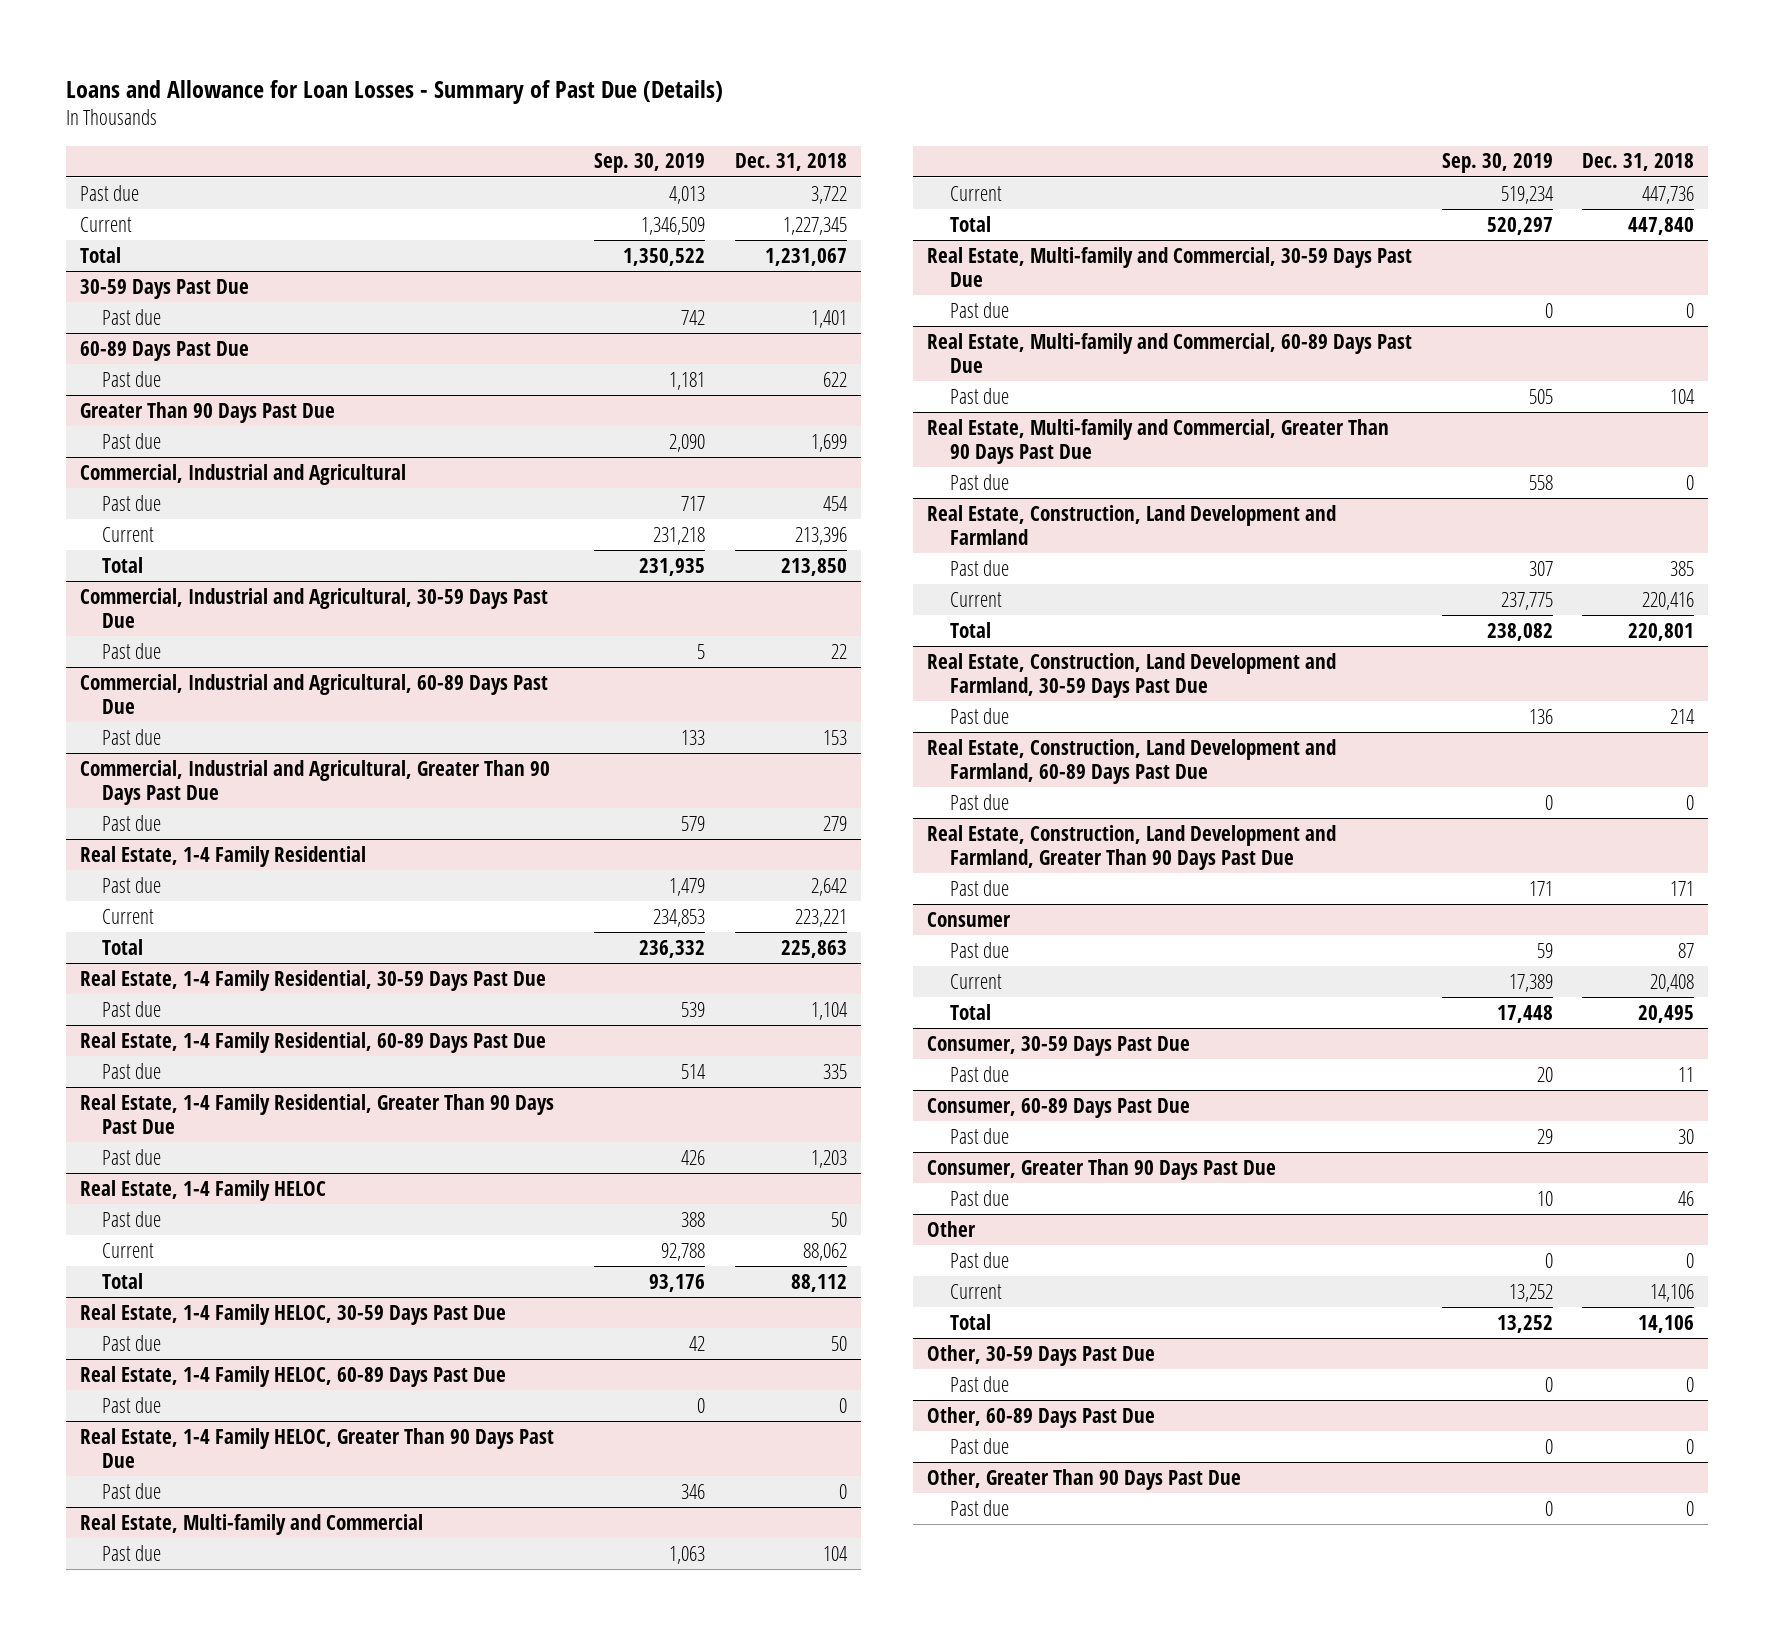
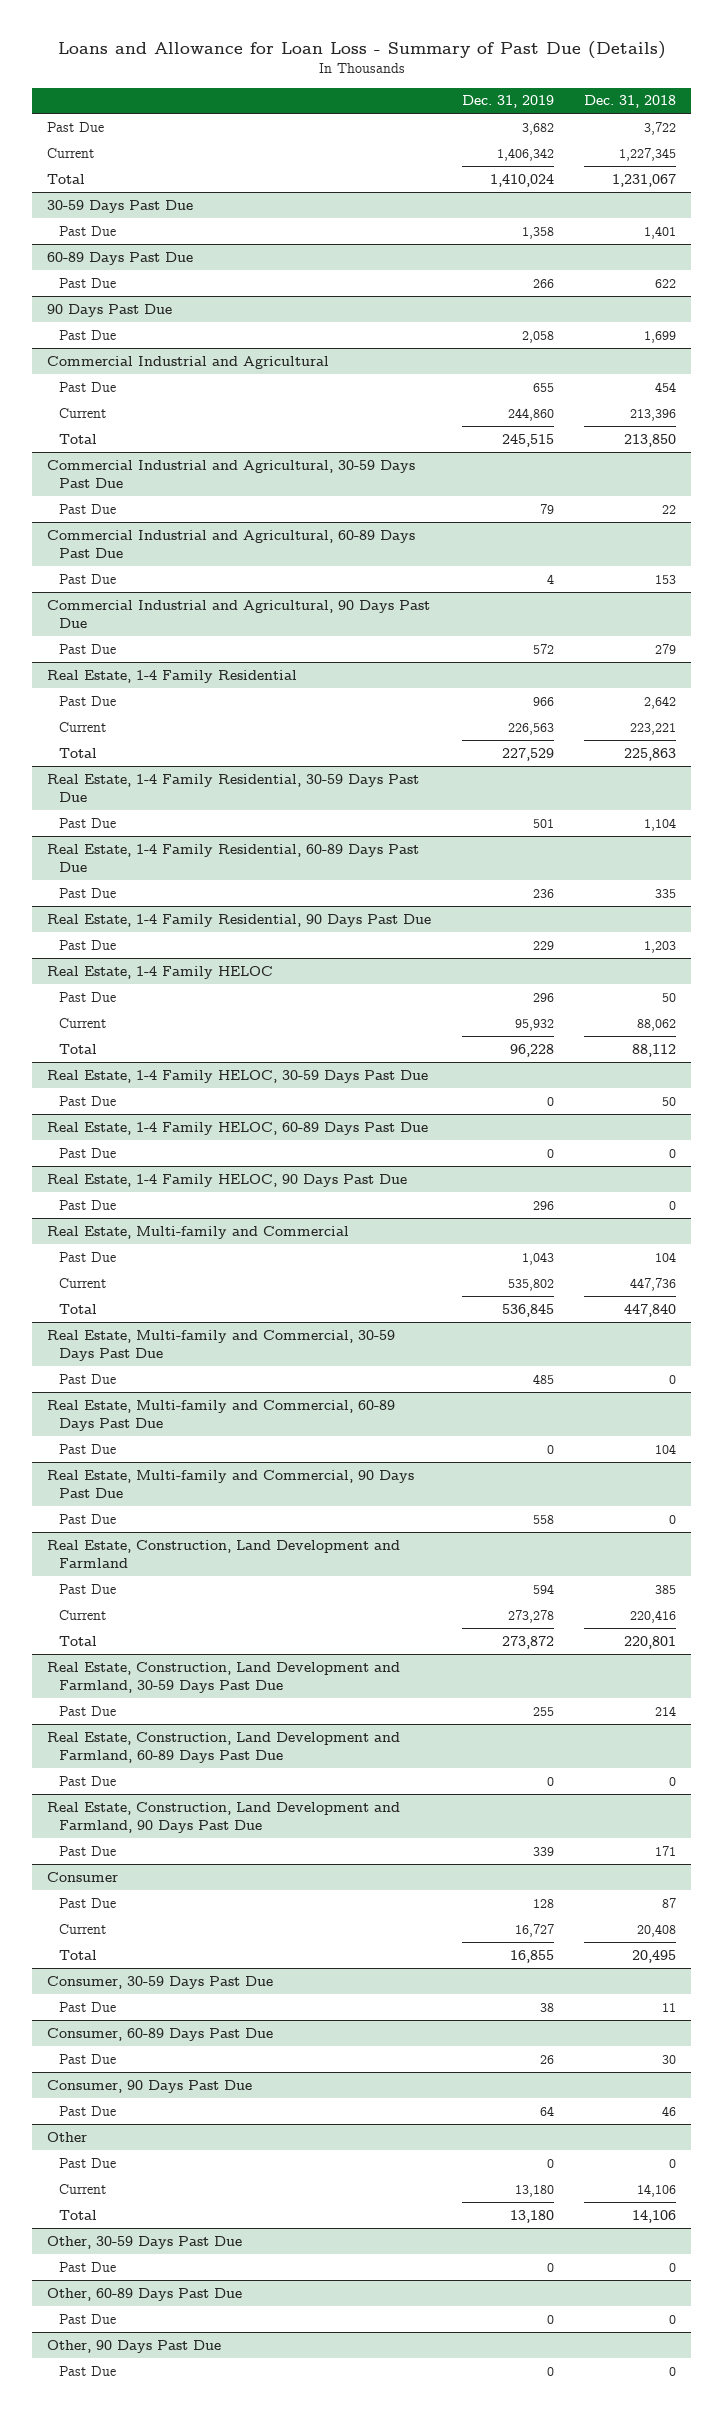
- Loans and Allowance for Loan Losses - Summary of Past Due (Details)
+ Loans and Allowance for Loan Loss - Summary of Past Due (Details)
- | Sep. 30, 2019 | Dec. 31, 2018
+ | Dec. 31, 2019 | Dec. 31, 2018
- Past due | 4,013 | 3,722
+ Past Due | 3,682 | 3,722
@ 30-59 Days Past Due
- Past due | 742 | 1,401
+ Past Due | 1,358 | 1,401
@ 60-89 Days Past Due
- Past due | 1,181 | 622
- Greater Than 90 Days Past Due
- Past due | 2,090 | 1,699
- Commercial, Industrial and Agricultural
- Past due | 717 | 454
@ 60-89 Days Past Due
+ Past Due | 266 | 622
+ 90 Days Past Due
+ Past Due | 2,058 | 1,699
+ Commercial Industrial and Agricultural
+ Past Due | 655 | 454
- Commercial, Industrial and Agricultural, 30-59 Days Past Due
- Past due | 5 | 22
- Commercial, Industrial and Agricultural, 60-89 Days Past Due
- Past due | 133 | 153
- Commercial, Industrial and Agricultural, Greater Than 90 Days Past Due
- Past due | 579 | 279
+ Commercial Industrial and Agricultural, 30-59 Days Past Due
+ Past Due | 79 | 22
+ Commercial Industrial and Agricultural, 60-89 Days Past Due
+ Past Due | 4 | 153
+ Commercial Industrial and Agricultural, 90 Days Past Due
+ Past Due | 572 | 279
@ Real Estate, 1-4 Family Residential
- Past due | 1,479 | 2,642
+ Past Due | 966 | 2,642
@ Real Estate, 1-4 Family Residential, 30-59 Days Past Due
- Past due | 539 | 1,104
+ Past Due | 501 | 1,104
@ Real Estate, 1-4 Family Residential, 60-89 Days Past Due
- Past due | 514 | 335
- Real Estate, 1-4 Family Residential, Greater Than 90 Days Past Due
- Past due | 426 | 1,203
@ Real Estate, 1-4 Family Residential, 60-89 Days Past Due
+ Past Due | 236 | 335
+ Real Estate, 1-4 Family Residential, 90 Days Past Due
+ Past Due | 229 | 1,203
@ Real Estate, 1-4 Family HELOC
- Past due | 388 | 50
+ Past Due | 296 | 50
@ Real Estate, 1-4 Family HELOC, 30-59 Days Past Due
- Past due | 42 | 50
+ Past Due | 0 | 50
@ Real Estate, 1-4 Family HELOC, 60-89 Days Past Due
- Past due | 0 | 0
- Real Estate, 1-4 Family HELOC, Greater Than 90 Days Past Due
- Past due | 346 | 0
@ Real Estate, 1-4 Family HELOC, 60-89 Days Past Due
+ Past Due | 0 | 0
+ Real Estate, 1-4 Family HELOC, 90 Days Past Due
+ Past Due | 296 | 0
@ Real Estate, Multi-family and Commercial
- Past due | 1,063 | 104
+ Past Due | 1,043 | 104
@ Real Estate, Multi-family and Commercial, 30-59 Days Past Due
- Past due | 0 | 0
+ Past Due | 485 | 0
@ Real Estate, Multi-family and Commercial, 60-89 Days Past Due
- Past due | 505 | 104
- Real Estate, Multi-family and Commercial, Greater Than 90 Days Past Due
- Past due | 558 | 0
@ Real Estate, Multi-family and Commercial, 60-89 Days Past Due
+ Past Due | 0 | 104
+ Real Estate, Multi-family and Commercial, 90 Days Past Due
+ Past Due | 558 | 0
@ Real Estate, Construction, Land Development and Farmland
- Past due | 307 | 385
+ Past Due | 594 | 385
@ Real Estate, Construction, Land Development and Farmland, 30-59 Days Past Due
- Past due | 136 | 214
+ Past Due | 255 | 214
@ Real Estate, Construction, Land Development and Farmland, 60-89 Days Past Due
- Past due | 0 | 0
- Real Estate, Construction, Land Development and Farmland, Greater Than 90 Days Past Due
- Past due | 171 | 171
@ Real Estate, Construction, Land Development and Farmland, 60-89 Days Past Due
+ Past Due | 0 | 0
+ Real Estate, Construction, Land Development and Farmland, 90 Days Past Due
+ Past Due | 339 | 171
@ Consumer
- Past due | 59 | 87
+ Past Due | 128 | 87
@ Consumer, 30-59 Days Past Due
- Past due | 20 | 11
+ Past Due | 38 | 11
@ Consumer, 60-89 Days Past Due
- Past due | 29 | 30
- Consumer, Greater Than 90 Days Past Due
- Past due | 10 | 46
@ Consumer, 60-89 Days Past Due
+ Past Due | 26 | 30
+ Consumer, 90 Days Past Due
+ Past Due | 64 | 46
@ Other
- Past due | 0 | 0
+ Past Due | 0 | 0
@ Other, 30-59 Days Past Due
- Past due | 0 | 0
+ Past Due | 0 | 0
@ Other, 60-89 Days Past Due
- Past due | 0 | 0
- Other, Greater Than 90 Days Past Due
- Past due | 0 | 0
@ Other, 60-89 Days Past Due
+ Past Due | 0 | 0
+ Other, 90 Days Past Due
+ Past Due | 0 | 0

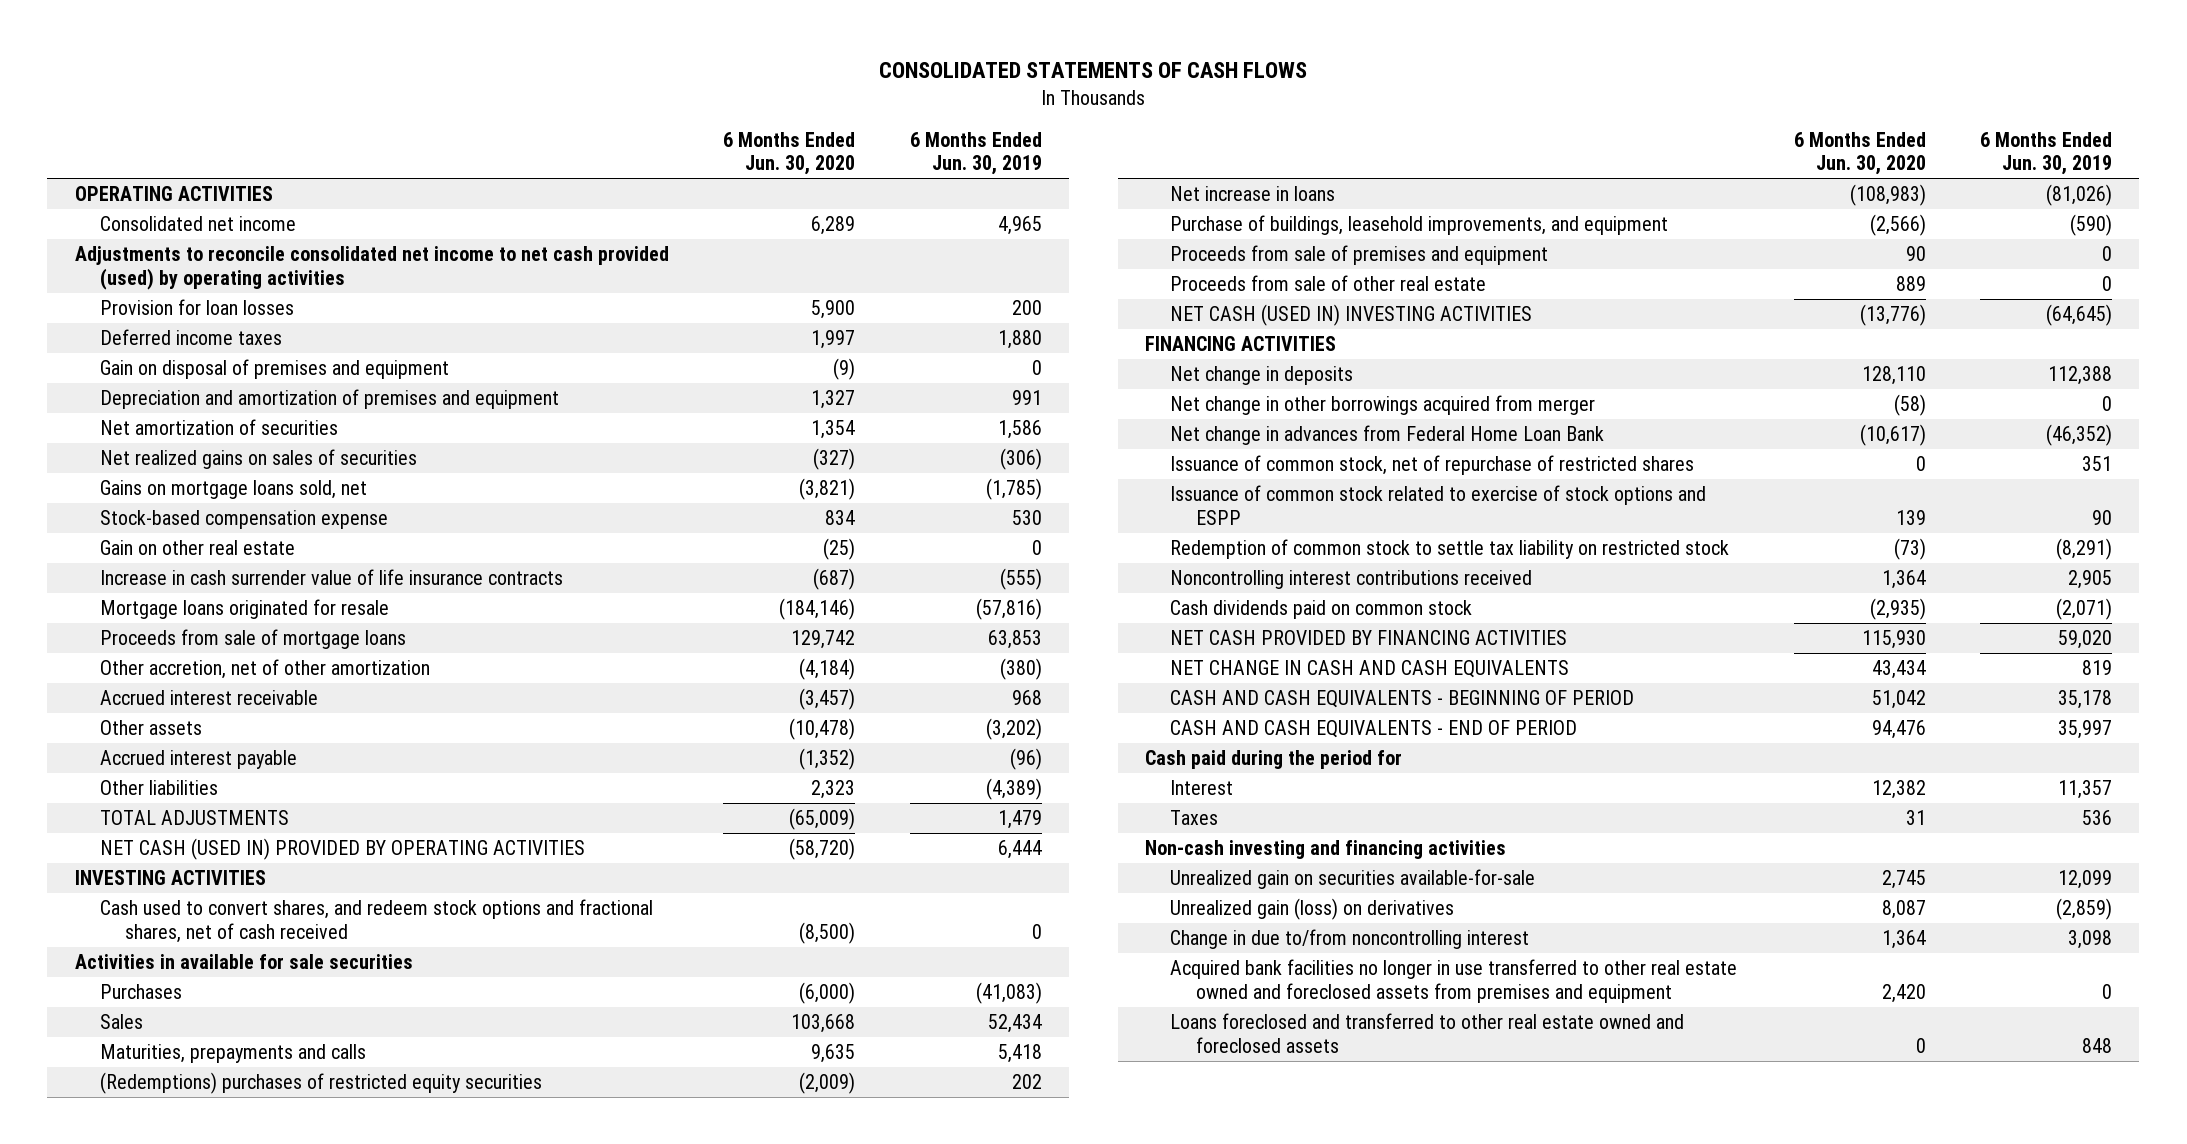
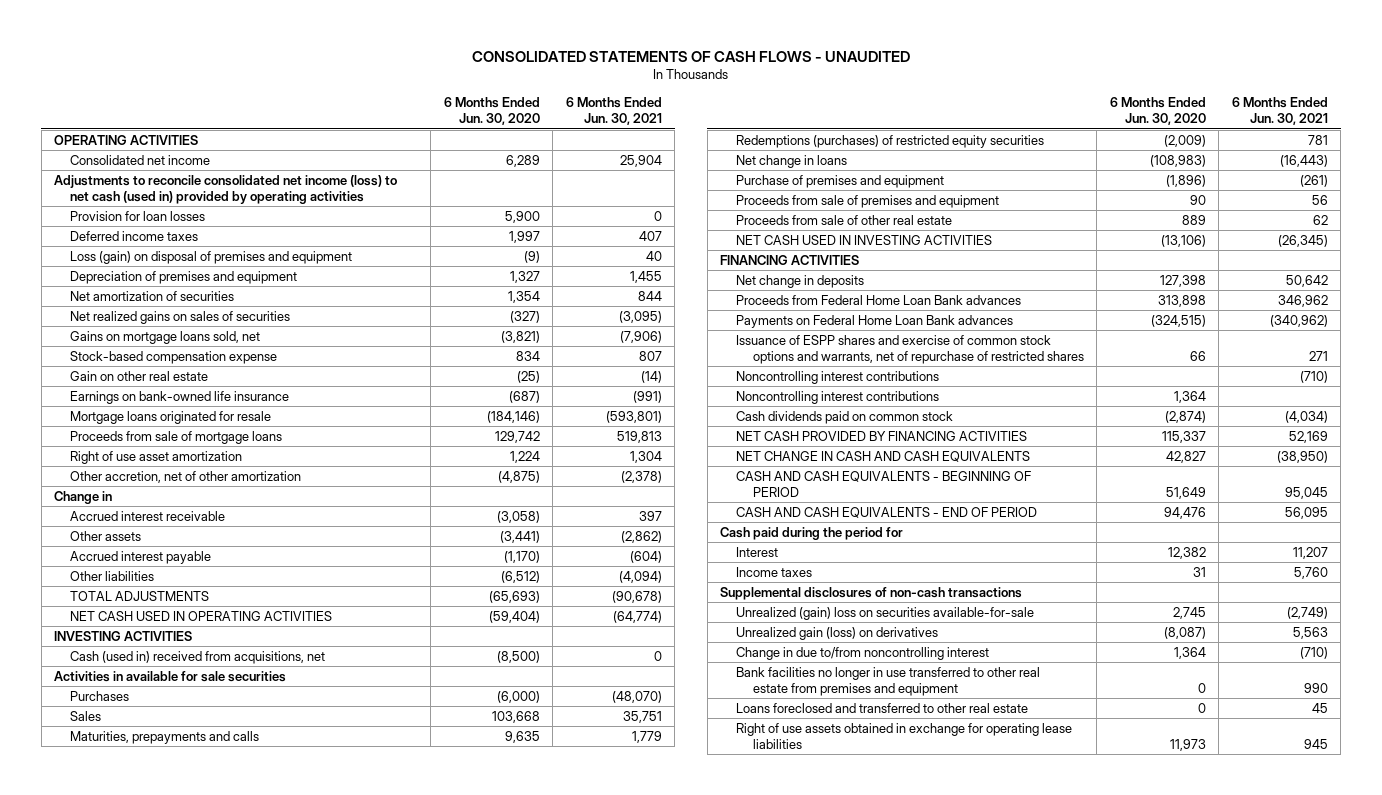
- CONSOLIDATED STATEMENTS OF CASH FLOWS
+ CONSOLIDATED STATEMENTS OF CASH FLOWS - UNAUDITED
- | 6 Months Ended Jun. 30, 2020 | 6 Months Ended Jun. 30, 2019
+ | 6 Months Ended Jun. 30, 2020 | 6 Months Ended Jun. 30, 2021
- Adjustments to reconcile consolidated net income to net cash provided (used) by operating activities
+ Adjustments to reconcile consolidated net income (loss) to net cash (used in) provided by operating activities
- Gain on disposal of premises and equipment | (9) | 0
- Depreciation and amortization of premises and equipment | 1,327 | 991
+ Loss (gain) on disposal of premises and equipment | (9) | 40
+ Depreciation of premises and equipment | 1,327 | 1,455
- Increase in cash surrender value of life insurance contracts | (687) | (555)
+ Earnings on bank-owned life insurance | (687) | (991)
- Other accretion, net of other amortization | (4,184) | (380)
- Accrued interest receivable | (3,457) | 968
- Other assets | (10,478) | (3,202)
- Accrued interest payable | (1,352) | (96)
- Other liabilities | 2,323 | (4,389)
- TOTAL ADJUSTMENTS | (65,009) | 1,479
- NET CASH (USED IN) PROVIDED BY OPERATING ACTIVITIES | (58,720) | 6,444
+ Right of use asset amortization | 1,224 | 1,304
+ Other accretion, net of other amortization | (4,875) | (2,378)
+ Change in
+ Accrued interest receivable | (3,058) | 397
+ Other assets | (3,441) | (2,862)
+ Accrued interest payable | (1,170) | (604)
+ Other liabilities | (6,512) | (4,094)
+ TOTAL ADJUSTMENTS | (65,693) | (90,678)
+ NET CASH USED IN OPERATING ACTIVITIES | (59,404) | (64,774)
- Cash used to convert shares, and redeem stock options and fractional shares, net of cash received | (8,500) | 0
+ Cash (used in) received from acquisitions, net | (8,500) | 0
- (Redemptions) purchases of restricted equity securities | (2,009) | 202
- Net increase in loans | (108,983) | (81,026)
- Purchase of buildings, leasehold improvements, and equipment | (2,566) | (590)
+ Redemptions (purchases) of restricted equity securities | (2,009) | 781
+ Net change in loans | (108,983) | (16,443)
+ Purchase of premises and equipment | (1,896) | (261)
- NET CASH (USED IN) INVESTING ACTIVITIES | (13,776) | (64,645)
+ NET CASH USED IN INVESTING ACTIVITIES | (13,106) | (26,345)
- Net change in deposits | 128,110 | 112,388
- Net change in other borrowings acquired from merger | (58) | 0
- Net change in advances from Federal Home Loan Bank | (10,617) | (46,352)
- Issuance of common stock, net of repurchase of restricted shares | 0 | 351
- Issuance of common stock related to exercise of stock options and ESPP | 139 | 90
- Redemption of common stock to settle tax liability on restricted stock | (73) | (8,291)
- Noncontrolling interest contributions received | 1,364 | 2,905
- Cash dividends paid on common stock | (2,935) | (2,071)
- NET CASH PROVIDED BY FINANCING ACTIVITIES | 115,930 | 59,020
- NET CHANGE IN CASH AND CASH EQUIVALENTS | 43,434 | 819
- CASH AND CASH EQUIVALENTS - BEGINNING OF PERIOD | 51,042 | 35,178
+ Net change in deposits | 127,398 | 50,642
+ Proceeds from Federal Home Loan Bank advances | 313,898 | 346,962
+ Payments on Federal Home Loan Bank advances | (324,515) | (340,962)
+ Issuance of ESPP shares and exercise of common stock options and warrants, net of repurchase of restricted shares | 66 | 271
+ Noncontrolling interest contributions | | (710)
+ Noncontrolling interest contributions | 1,364 |
+ Cash dividends paid on common stock | (2,874) | (4,034)
+ NET CASH PROVIDED BY FINANCING ACTIVITIES | 115,337 | 52,169
+ NET CHANGE IN CASH AND CASH EQUIVALENTS | 42,827 | (38,950)
+ CASH AND CASH EQUIVALENTS - BEGINNING OF PERIOD | 51,649 | 95,045
- Taxes | 31 | 536
- Non-cash investing and financing activities
- Unrealized gain on securities available-for-sale | 2,745 | 12,099
- Unrealized gain (loss) on derivatives | 8,087 | (2,859)
+ Income taxes | 31 | 5,760
+ Supplemental disclosures of non-cash transactions
+ Unrealized (gain) loss on securities available-for-sale | 2,745 | (2,749)
+ Unrealized gain (loss) on derivatives | (8,087) | 5,563
- Acquired bank facilities no longer in use transferred to other real estate owned and foreclosed assets from premises and equipment | 2,420 | 0
- Loans foreclosed and transferred to other real estate owned and foreclosed assets | 0 | 848
+ Bank facilities no longer in use transferred to other real estate from premises and equipment | 0 | 990
+ Loans foreclosed and transferred to other real estate | 0 | 45
+ Right of use assets obtained in exchange for operating lease liabilities | 11,973 | 945

